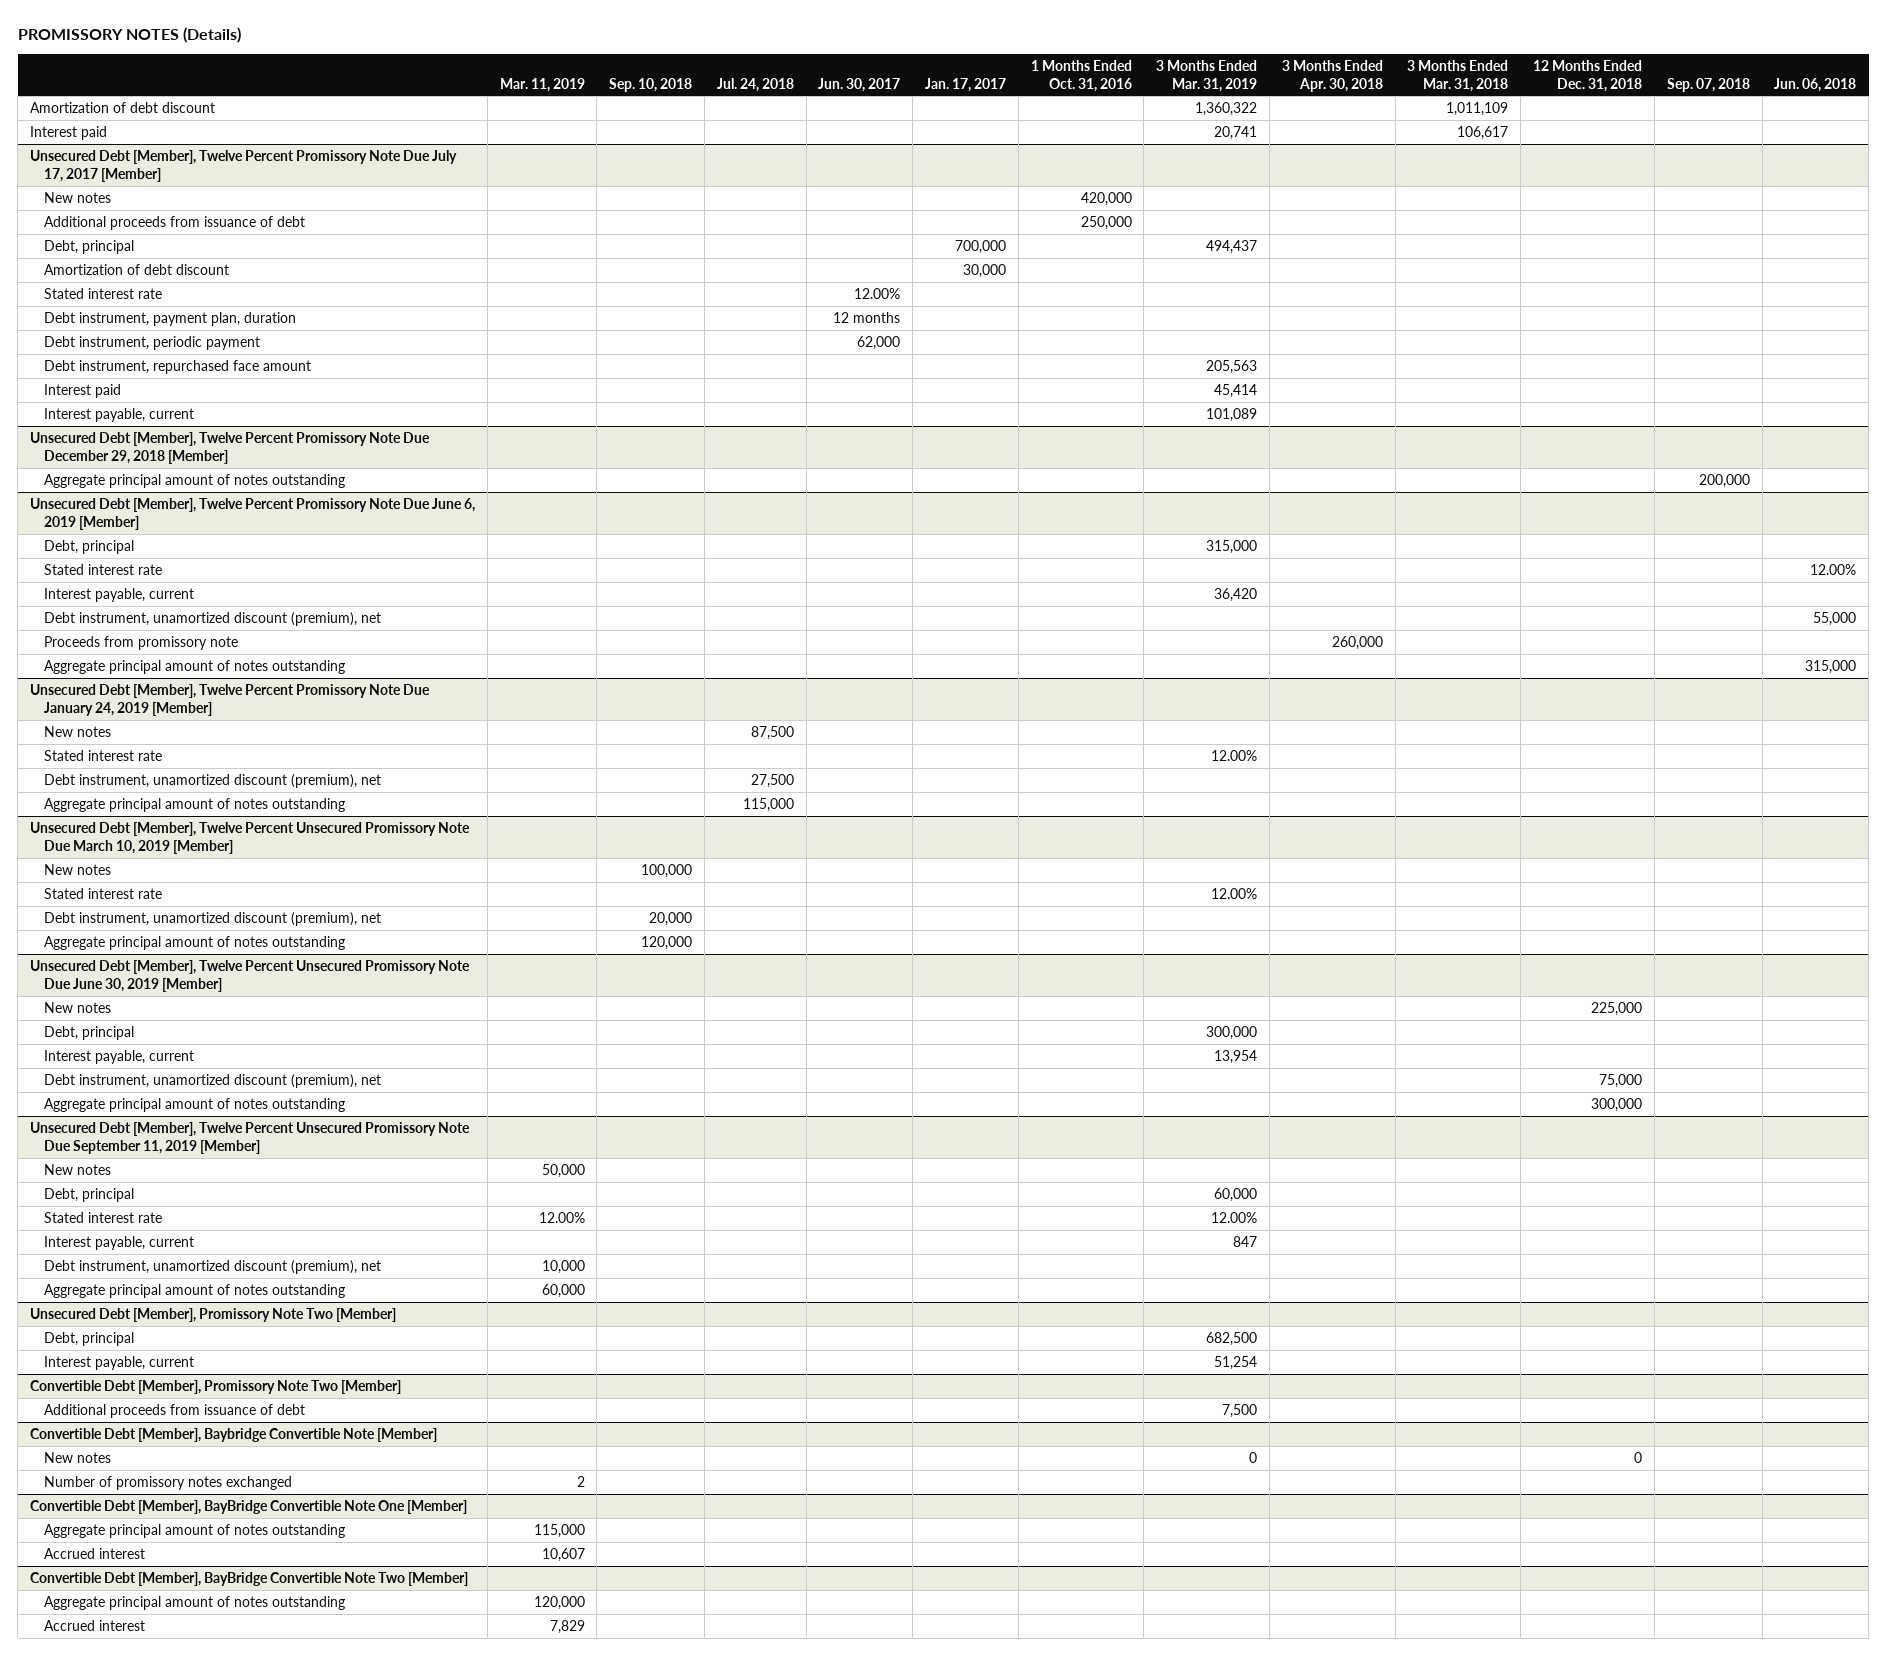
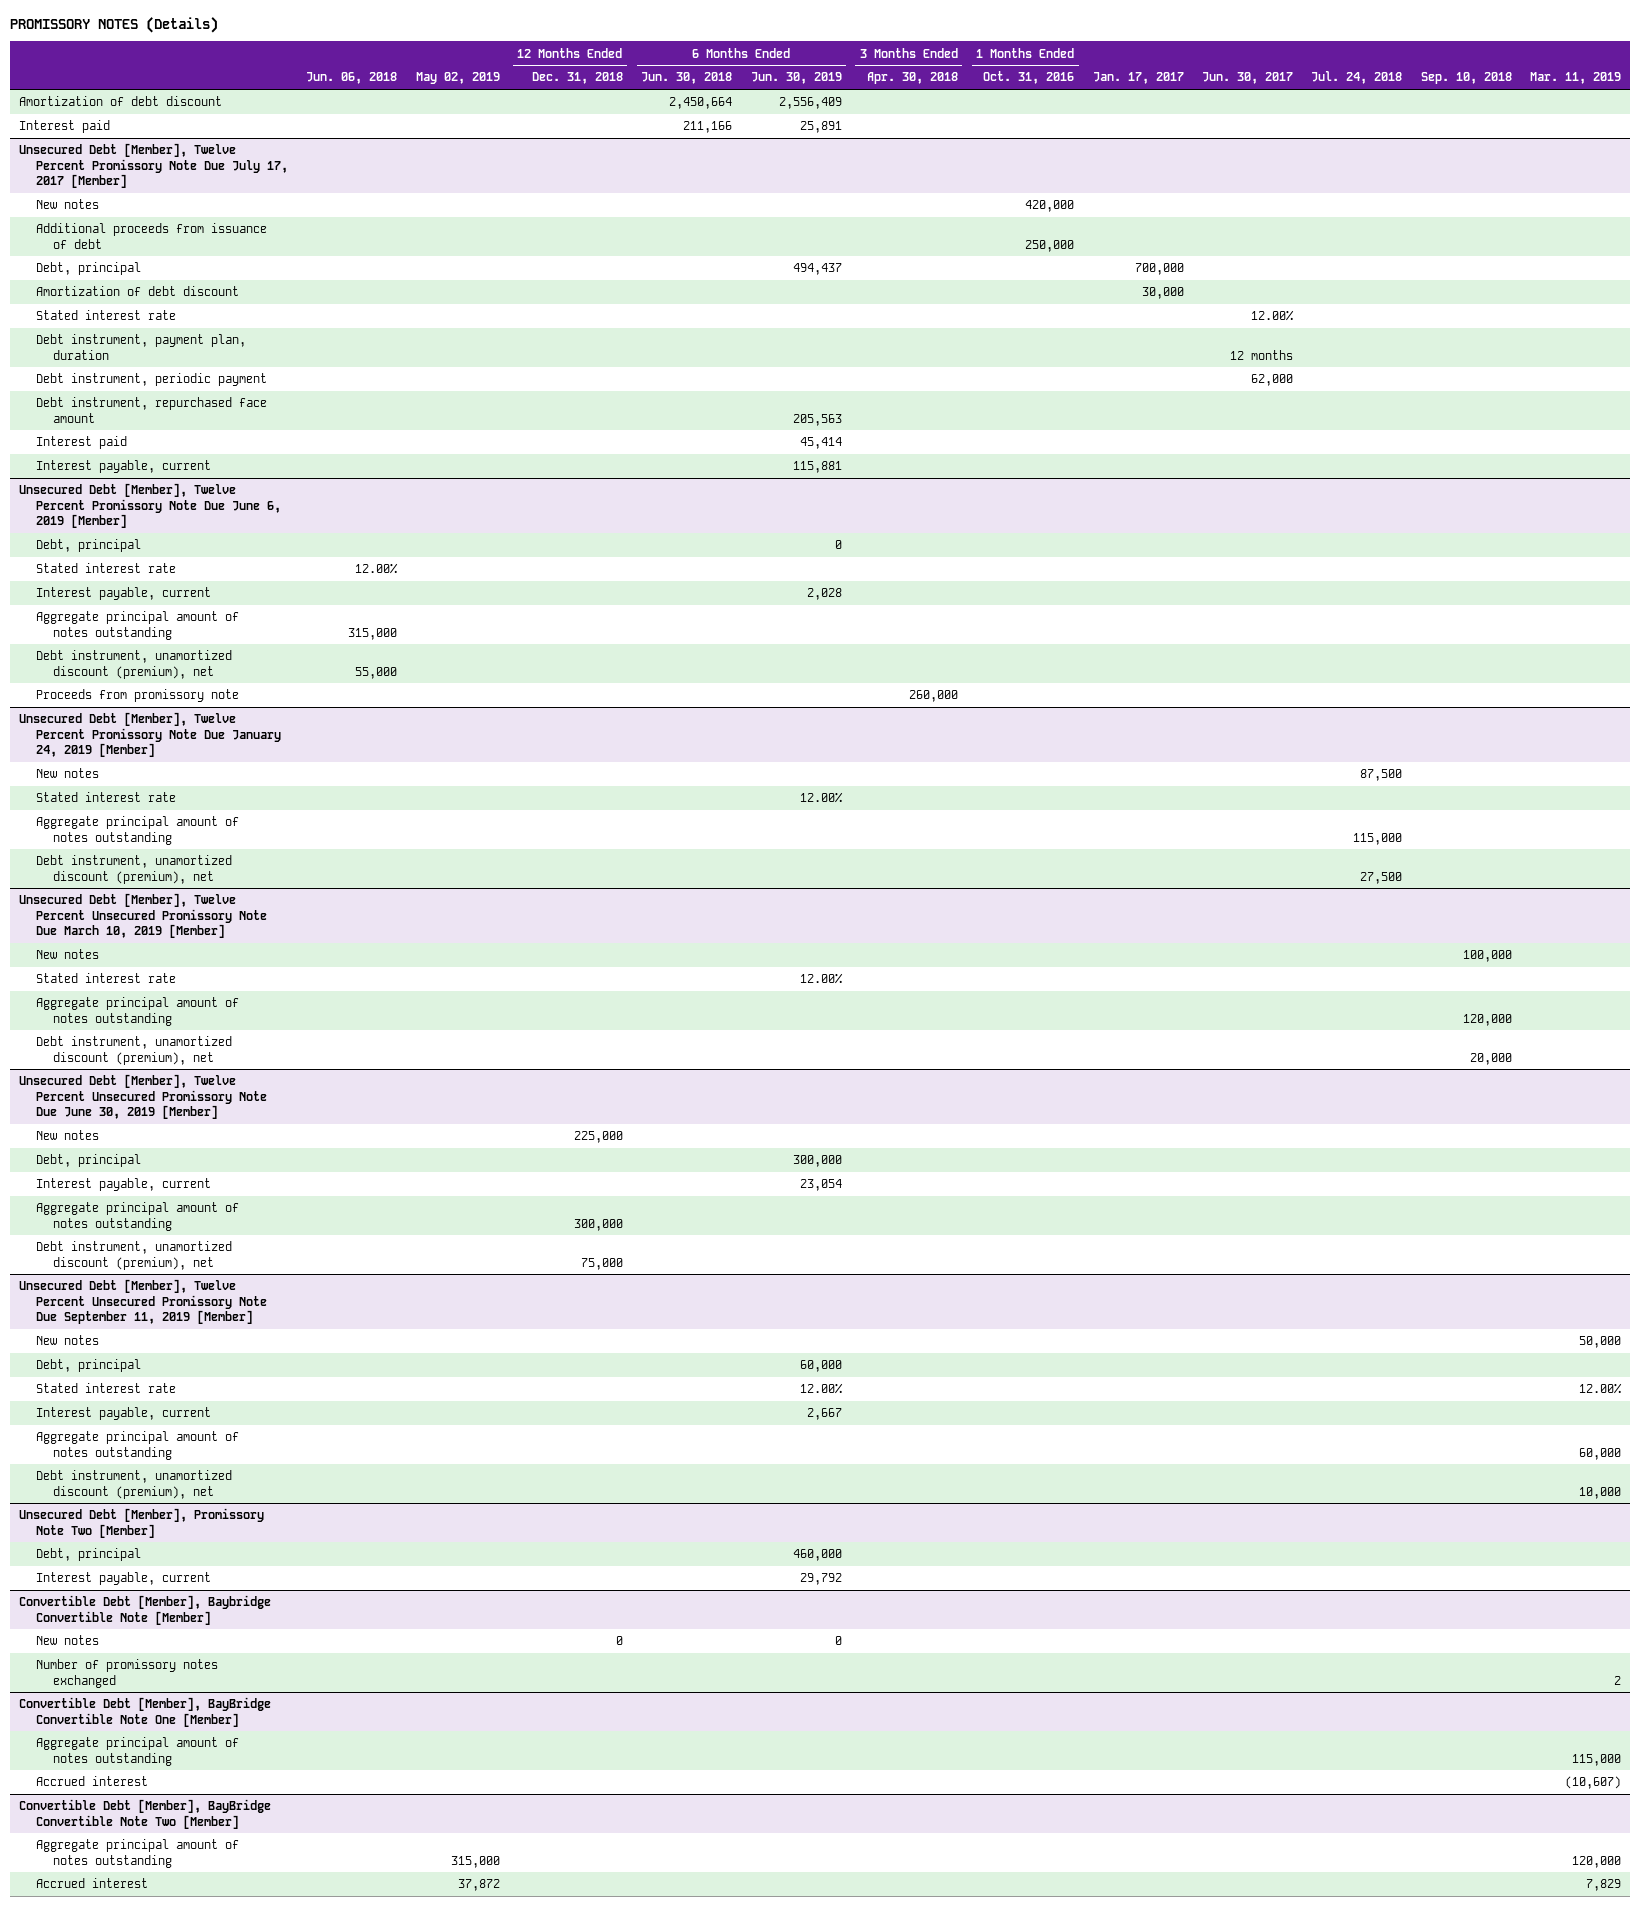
- | Mar. 11, 2019 | Sep. 10, 2018 | Jul. 24, 2018 | Jun. 30, 2017 | Jan. 17, 2017 | 1 Months Ended Oct. 31, 2016 | 3 Months Ended Mar. 31, 2019 | 3 Months Ended Apr. 30, 2018 | 3 Months Ended Mar. 31, 2018 | 12 Months Ended Dec. 31, 2018 | Sep. 07, 2018 | Jun. 06, 2018
+ | Jun. 06, 2018 | May 02, 2019 | 12 Months Ended Dec. 31, 2018 | 6 Months Ended Jun. 30, 2018 | 6 Months Ended Jun. 30, 2019 | 3 Months Ended Apr. 30, 2018 | 1 Months Ended Oct. 31, 2016 | Jan. 17, 2017 | Jun. 30, 2017 | Jul. 24, 2018 | Sep. 10, 2018 | Mar. 11, 2019
- Unsecured Debt [Member], Twelve Percent Promissory Note Due December 29, 2018 [Member]
- Aggregate principal amount of notes outstanding | | | | | | | | | | | 200,000 |
@ Unsecured Debt [Member], Twelve Percent Promissory Note Due June 6, 2019 [Member]
moved up: Aggregate principal amount of notes outstanding | 315,000 | | | | | | | | | | |
@ Unsecured Debt [Member], Twelve Percent Promissory Note Due January 24, 2019 [Member]
moved down: Debt instrument, unamortized discount (premium), net | | | | | | | | | | 27,500 | |
@ Unsecured Debt [Member], Twelve Percent Unsecured Promissory Note Due March 10, 2019 [Member]
moved down: Debt instrument, unamortized discount (premium), net | | | | | | | | | | | 20,000 |
@ Unsecured Debt [Member], Twelve Percent Unsecured Promissory Note Due June 30, 2019 [Member]
moved down: Debt instrument, unamortized discount (premium), net | | | 75,000 | | | | | | | | |
@ Unsecured Debt [Member], Twelve Percent Unsecured Promissory Note Due September 11, 2019 [Member]
moved down: Debt instrument, unamortized discount (premium), net | | | | | | | | | | | | 10,000
- Convertible Debt [Member], Promissory Note Two [Member]
- Additional proceeds from issuance of debt | | | | | | | 7,500 | | | | |
@ Convertible Debt [Member], BayBridge Convertible Note One [Member]
- Accrued interest | 10,607 | | | | | | | | | | |
+ Accrued interest | | | | | | | | | | | | (10,607)

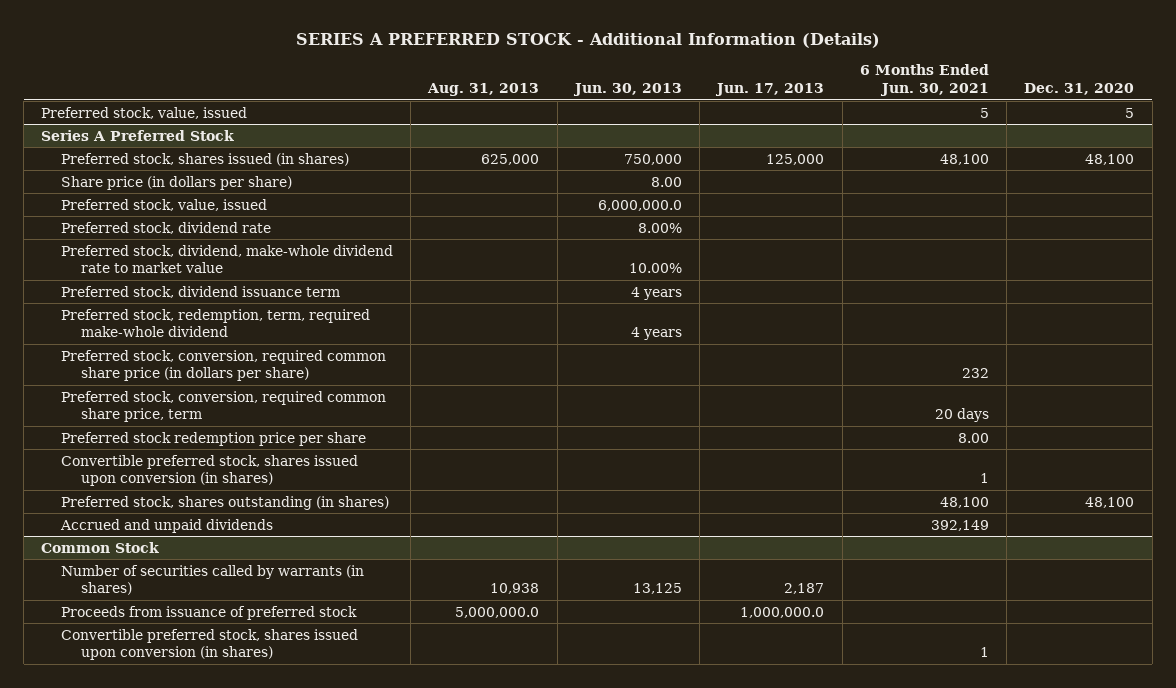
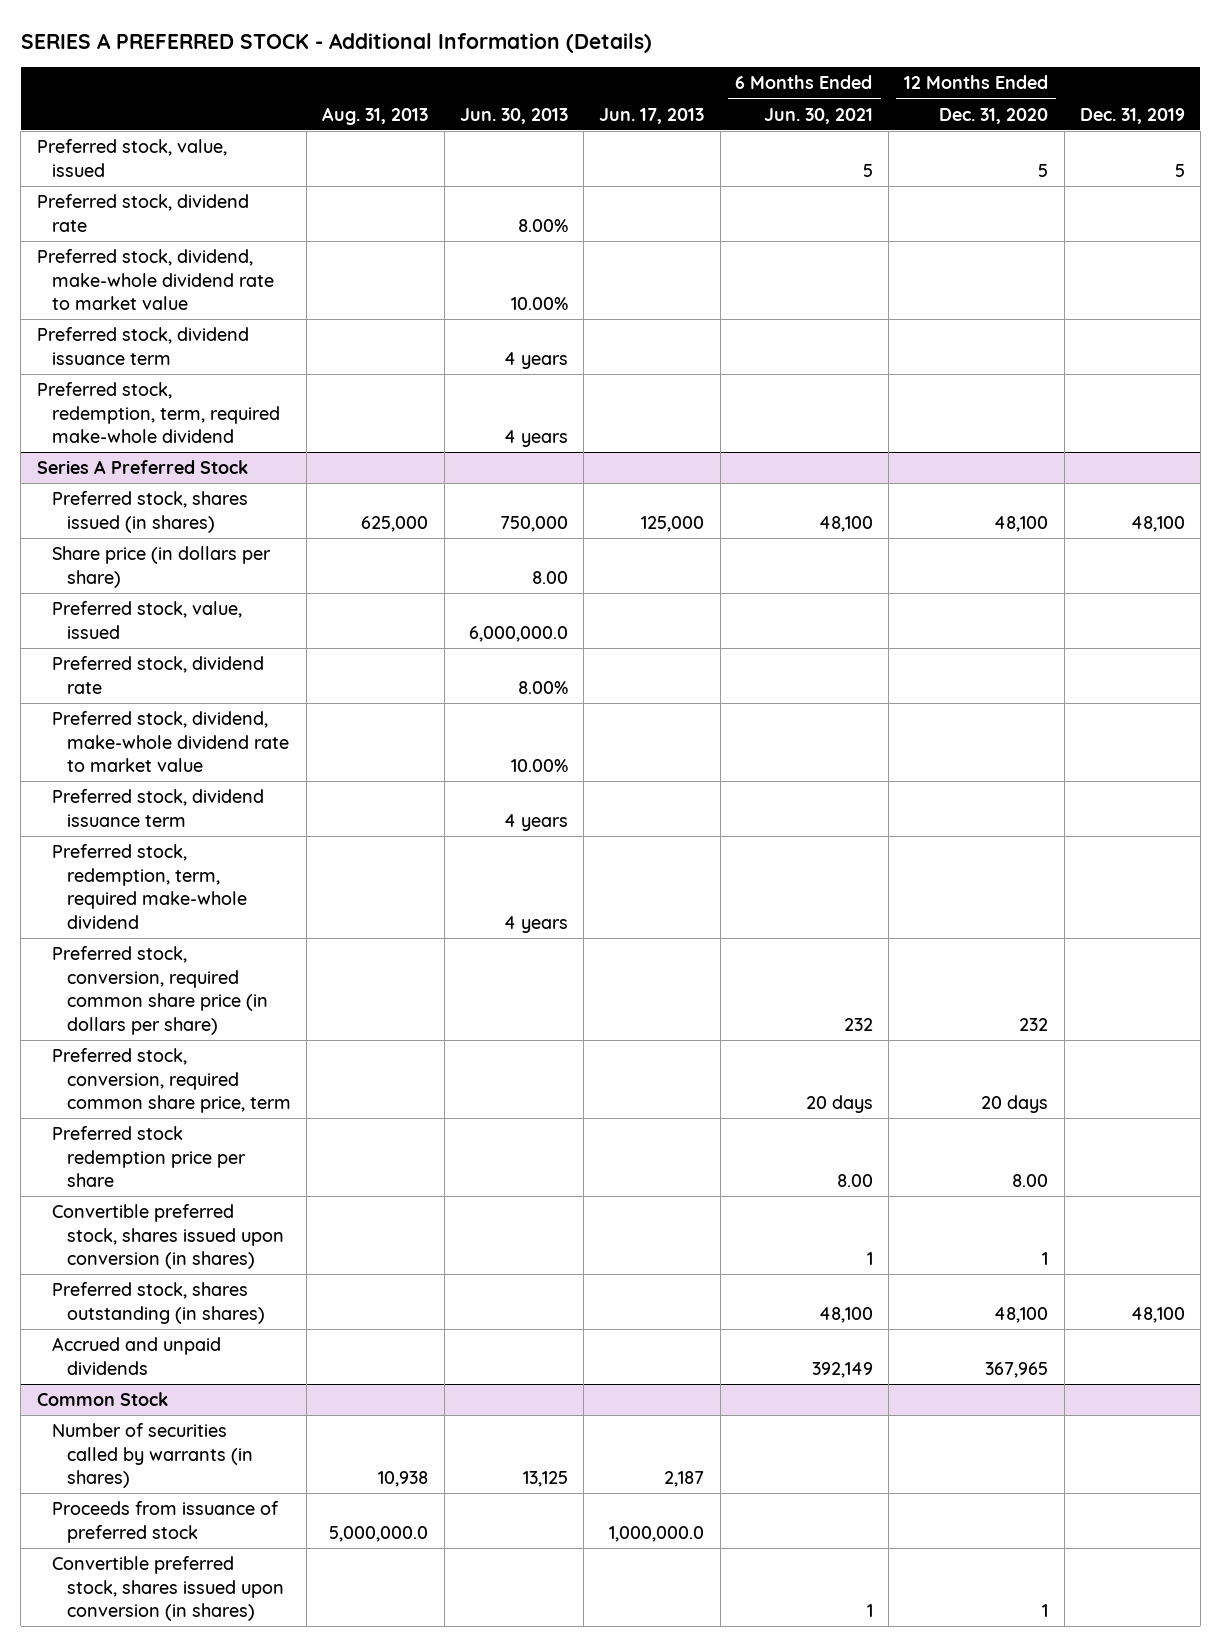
- | Aug. 31, 2013 | Jun. 30, 2013 | Jun. 17, 2013 | 6 Months Ended Jun. 30, 2021 | Dec. 31, 2020
+ | Aug. 31, 2013 | Jun. 30, 2013 | Jun. 17, 2013 | 6 Months Ended Jun. 30, 2021 | 12 Months Ended Dec. 31, 2020 | Dec. 31, 2019
+ Preferred stock, dividend rate | | 8.00% | | | |
+ Preferred stock, dividend, make-whole dividend rate to market value | | 10.00% | | | |
+ Preferred stock, dividend issuance term | | 4 years | | | |
+ Preferred stock, redemption, term, required make-whole dividend | | 4 years | | | |

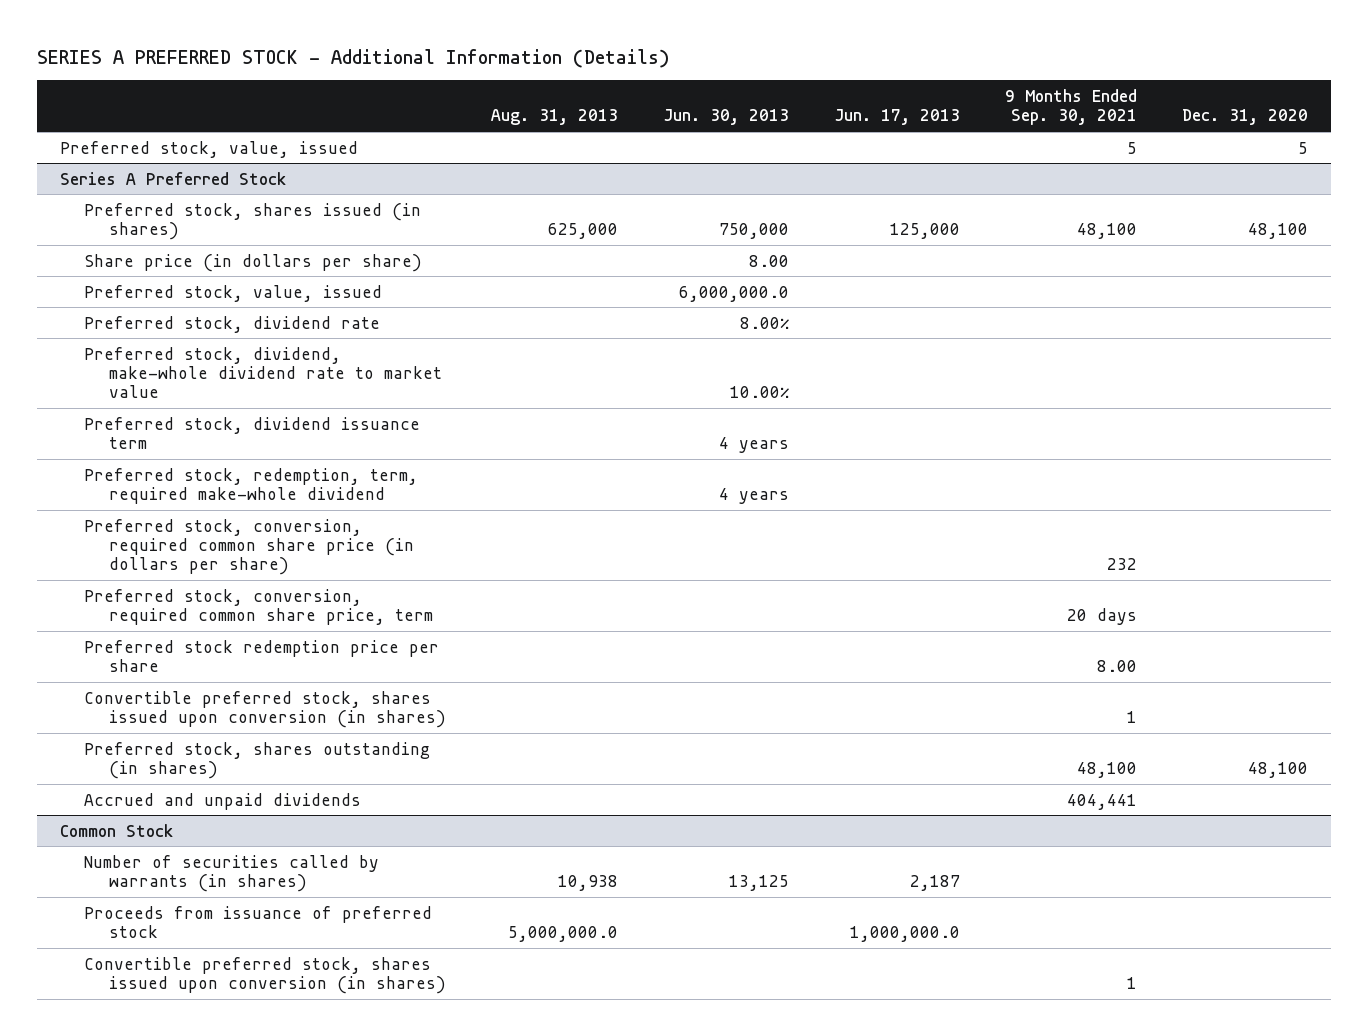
- | Aug. 31, 2013 | Jun. 30, 2013 | Jun. 17, 2013 | 6 Months Ended Jun. 30, 2021 | 12 Months Ended Dec. 31, 2020 | Dec. 31, 2019
+ | Aug. 31, 2013 | Jun. 30, 2013 | Jun. 17, 2013 | 9 Months Ended Sep. 30, 2021 | Dec. 31, 2020
- Preferred stock, dividend rate | | 8.00% | | | |
- Preferred stock, dividend, make-whole dividend rate to market value | | 10.00% | | | |
- Preferred stock, dividend issuance term | | 4 years | | | |
- Preferred stock, redemption, term, required make-whole dividend | | 4 years | | | |

